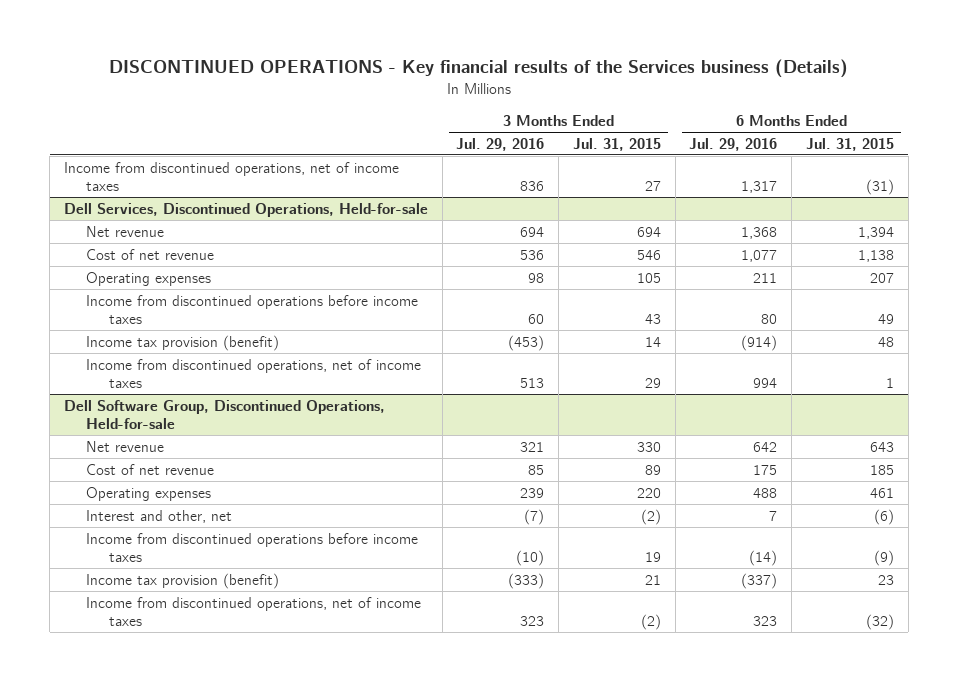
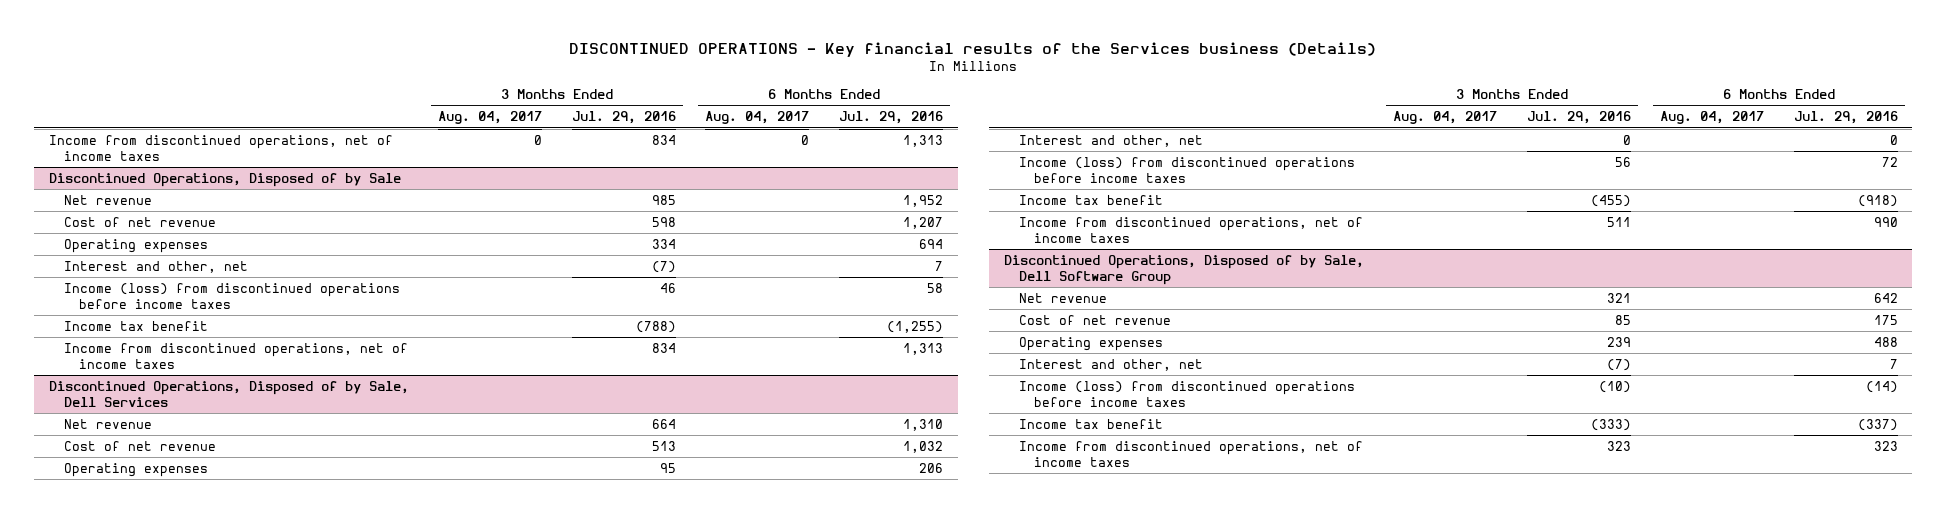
- | 3 Months Ended Jul. 29, 2016 | 3 Months Ended Jul. 31, 2015 | 6 Months Ended Jul. 29, 2016 | 6 Months Ended Jul. 31, 2015
+ | 3 Months Ended Aug. 04, 2017 | 3 Months Ended Jul. 29, 2016 | 6 Months Ended Aug. 04, 2017 | 6 Months Ended Jul. 29, 2016
- Income from discontinued operations, net of income taxes | 836 | 27 | 1,317 | (31)
- Dell Services, Discontinued Operations, Held-for-sale
- Net revenue | 694 | 694 | 1,368 | 1,394
- Cost of net revenue | 536 | 546 | 1,077 | 1,138
- Operating expenses | 98 | 105 | 211 | 207
- Income from discontinued operations before income taxes | 60 | 43 | 80 | 49
- Income tax provision (benefit) | (453) | 14 | (914) | 48
- Income from discontinued operations, net of income taxes | 513 | 29 | 994 | 1
- Dell Software Group, Discontinued Operations, Held-for-sale
+ Income from discontinued operations, net of income taxes | 0 | 834 | 0 | 1,313
+ Discontinued Operations, Disposed of by Sale
+ Net revenue | | 985 | | 1,952
+ Cost of net revenue | | 598 | | 1,207
+ Operating expenses | | 334 | | 694
+ Interest and other, net | | (7) | | 7
+ Income (loss) from discontinued operations before income taxes | | 46 | | 58
+ Income tax benefit | | (788) | | (1,255)
+ Income from discontinued operations, net of income taxes | | 834 | | 1,313
+ Discontinued Operations, Disposed of by Sale, Dell Services
+ Net revenue | | 664 | | 1,310
+ Cost of net revenue | | 513 | | 1,032
+ Operating expenses | | 95 | | 206
+ Interest and other, net | | 0 | | 0
+ Income (loss) from discontinued operations before income taxes | | 56 | | 72
+ Income tax benefit | | (455) | | (918)
+ Income from discontinued operations, net of income taxes | | 511 | | 990
+ Discontinued Operations, Disposed of by Sale, Dell Software Group
- Income from discontinued operations before income taxes | (10) | 19 | (14) | (9)
- Income tax provision (benefit) | (333) | 21 | (337) | 23
+ Income (loss) from discontinued operations before income taxes | | (10) | | (14)
+ Income tax benefit | | (333) | | (337)

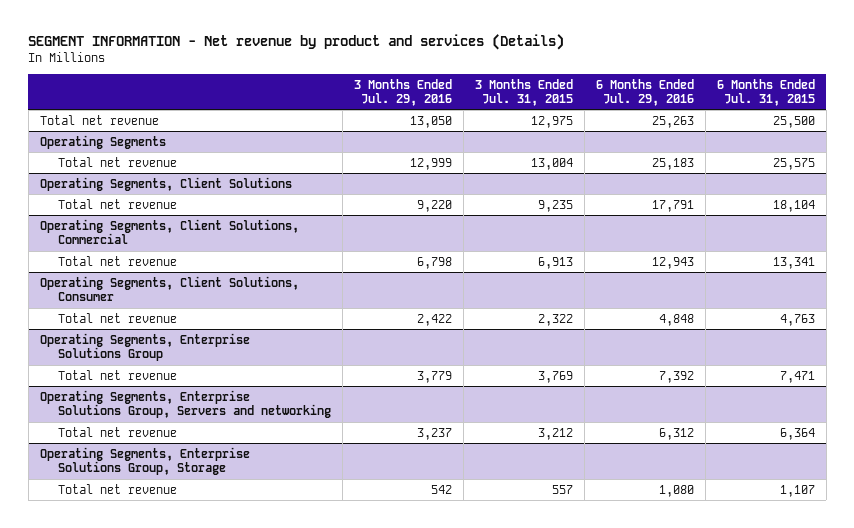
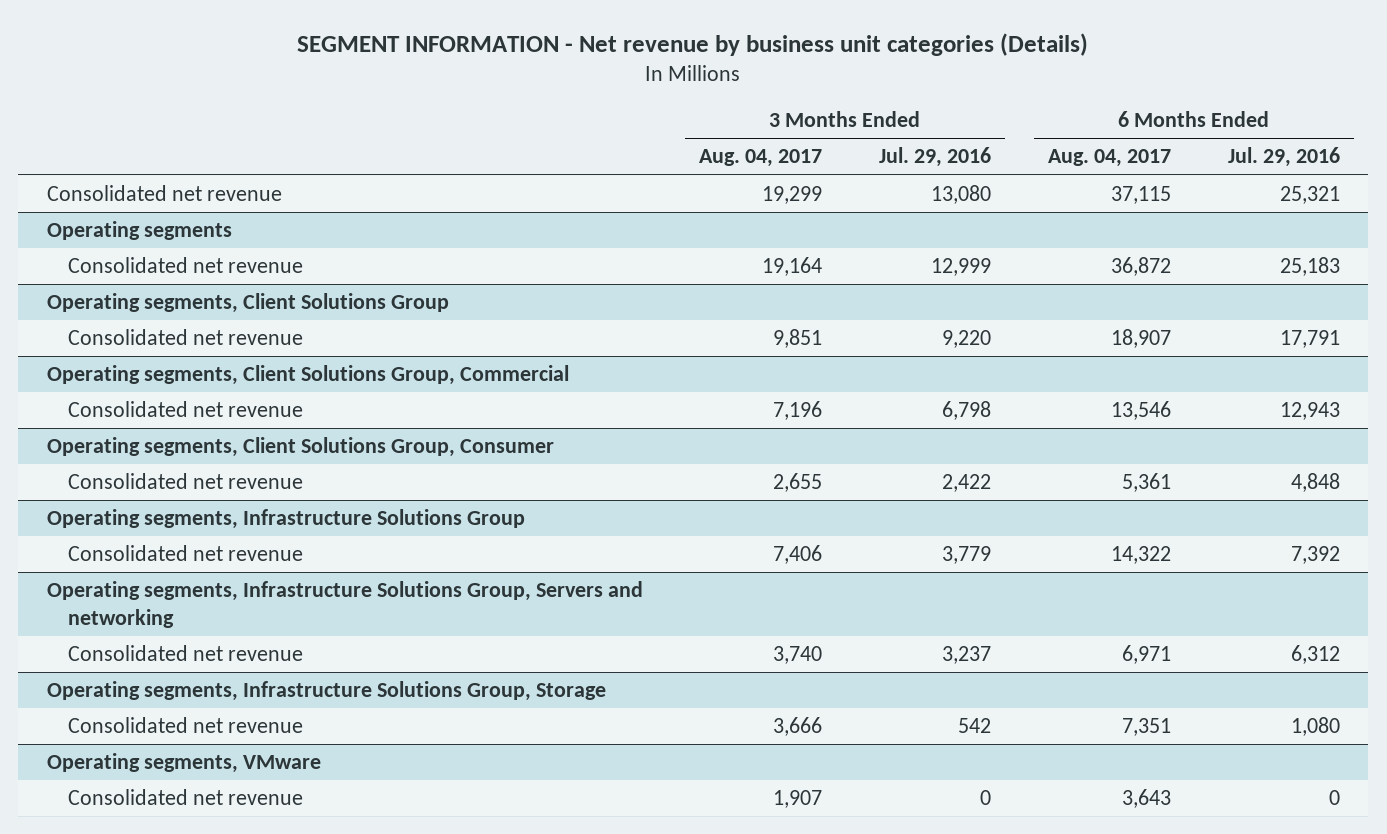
- SEGMENT INFORMATION - Net revenue by product and services (Details)
+ SEGMENT INFORMATION - Net revenue by business unit categories (Details)
- | 3 Months Ended Jul. 29, 2016 | 3 Months Ended Jul. 31, 2015 | 6 Months Ended Jul. 29, 2016 | 6 Months Ended Jul. 31, 2015
+ | 3 Months Ended Aug. 04, 2017 | 3 Months Ended Jul. 29, 2016 | 6 Months Ended Aug. 04, 2017 | 6 Months Ended Jul. 29, 2016
- Total net revenue | 13,050 | 12,975 | 25,263 | 25,500
- Operating Segments
- Total net revenue | 12,999 | 13,004 | 25,183 | 25,575
- Operating Segments, Client Solutions
- Total net revenue | 9,220 | 9,235 | 17,791 | 18,104
- Operating Segments, Client Solutions, Commercial
- Total net revenue | 6,798 | 6,913 | 12,943 | 13,341
- Operating Segments, Client Solutions, Consumer
- Total net revenue | 2,422 | 2,322 | 4,848 | 4,763
- Operating Segments, Enterprise Solutions Group
- Total net revenue | 3,779 | 3,769 | 7,392 | 7,471
- Operating Segments, Enterprise Solutions Group, Servers and networking
- Total net revenue | 3,237 | 3,212 | 6,312 | 6,364
- Operating Segments, Enterprise Solutions Group, Storage
- Total net revenue | 542 | 557 | 1,080 | 1,107
+ Consolidated net revenue | 19,299 | 13,080 | 37,115 | 25,321
+ Operating segments
+ Consolidated net revenue | 19,164 | 12,999 | 36,872 | 25,183
+ Operating segments, Client Solutions Group
+ Consolidated net revenue | 9,851 | 9,220 | 18,907 | 17,791
+ Operating segments, Client Solutions Group, Commercial
+ Consolidated net revenue | 7,196 | 6,798 | 13,546 | 12,943
+ Operating segments, Client Solutions Group, Consumer
+ Consolidated net revenue | 2,655 | 2,422 | 5,361 | 4,848
+ Operating segments, Infrastructure Solutions Group
+ Consolidated net revenue | 7,406 | 3,779 | 14,322 | 7,392
+ Operating segments, Infrastructure Solutions Group, Servers and networking
+ Consolidated net revenue | 3,740 | 3,237 | 6,971 | 6,312
+ Operating segments, Infrastructure Solutions Group, Storage
+ Consolidated net revenue | 3,666 | 542 | 7,351 | 1,080
+ Operating segments, VMware
+ Consolidated net revenue | 1,907 | 0 | 3,643 | 0

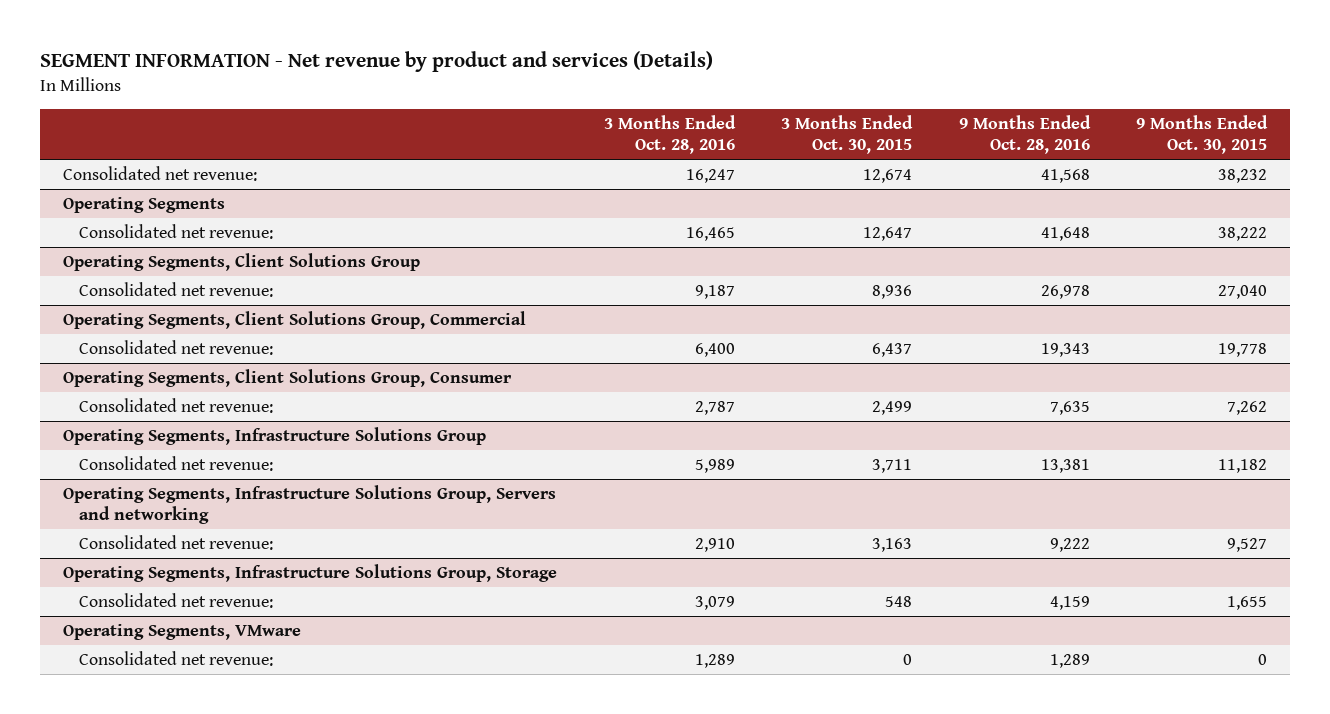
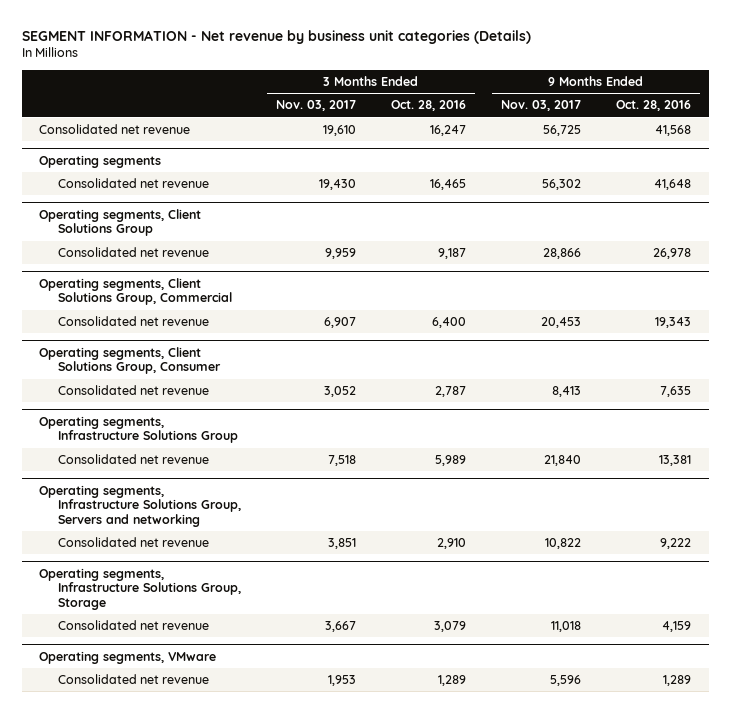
- SEGMENT INFORMATION - Net revenue by product and services (Details)
+ SEGMENT INFORMATION - Net revenue by business unit categories (Details)
- | 3 Months Ended Oct. 28, 2016 | 3 Months Ended Oct. 30, 2015 | 9 Months Ended Oct. 28, 2016 | 9 Months Ended Oct. 30, 2015
+ | 3 Months Ended Nov. 03, 2017 | 3 Months Ended Oct. 28, 2016 | 9 Months Ended Nov. 03, 2017 | 9 Months Ended Oct. 28, 2016
- Consolidated net revenue: | 16,247 | 12,674 | 41,568 | 38,232
- Operating Segments
- Consolidated net revenue: | 16,465 | 12,647 | 41,648 | 38,222
- Operating Segments, Client Solutions Group
- Consolidated net revenue: | 9,187 | 8,936 | 26,978 | 27,040
- Operating Segments, Client Solutions Group, Commercial
- Consolidated net revenue: | 6,400 | 6,437 | 19,343 | 19,778
- Operating Segments, Client Solutions Group, Consumer
- Consolidated net revenue: | 2,787 | 2,499 | 7,635 | 7,262
- Operating Segments, Infrastructure Solutions Group
- Consolidated net revenue: | 5,989 | 3,711 | 13,381 | 11,182
- Operating Segments, Infrastructure Solutions Group, Servers and networking
- Consolidated net revenue: | 2,910 | 3,163 | 9,222 | 9,527
- Operating Segments, Infrastructure Solutions Group, Storage
- Consolidated net revenue: | 3,079 | 548 | 4,159 | 1,655
- Operating Segments, VMware
- Consolidated net revenue: | 1,289 | 0 | 1,289 | 0
+ Consolidated net revenue | 19,610 | 16,247 | 56,725 | 41,568
+ Operating segments
+ Consolidated net revenue | 19,430 | 16,465 | 56,302 | 41,648
+ Operating segments, Client Solutions Group
+ Consolidated net revenue | 9,959 | 9,187 | 28,866 | 26,978
+ Operating segments, Client Solutions Group, Commercial
+ Consolidated net revenue | 6,907 | 6,400 | 20,453 | 19,343
+ Operating segments, Client Solutions Group, Consumer
+ Consolidated net revenue | 3,052 | 2,787 | 8,413 | 7,635
+ Operating segments, Infrastructure Solutions Group
+ Consolidated net revenue | 7,518 | 5,989 | 21,840 | 13,381
+ Operating segments, Infrastructure Solutions Group, Servers and networking
+ Consolidated net revenue | 3,851 | 2,910 | 10,822 | 9,222
+ Operating segments, Infrastructure Solutions Group, Storage
+ Consolidated net revenue | 3,667 | 3,079 | 11,018 | 4,159
+ Operating segments, VMware
+ Consolidated net revenue | 1,953 | 1,289 | 5,596 | 1,289

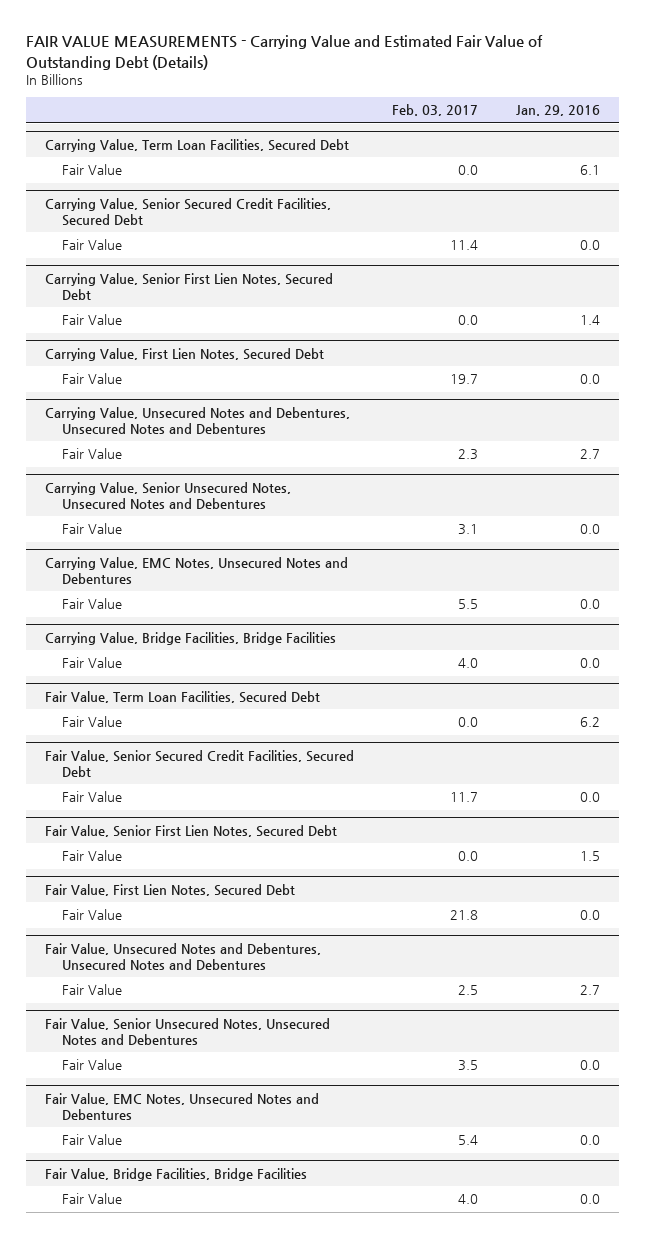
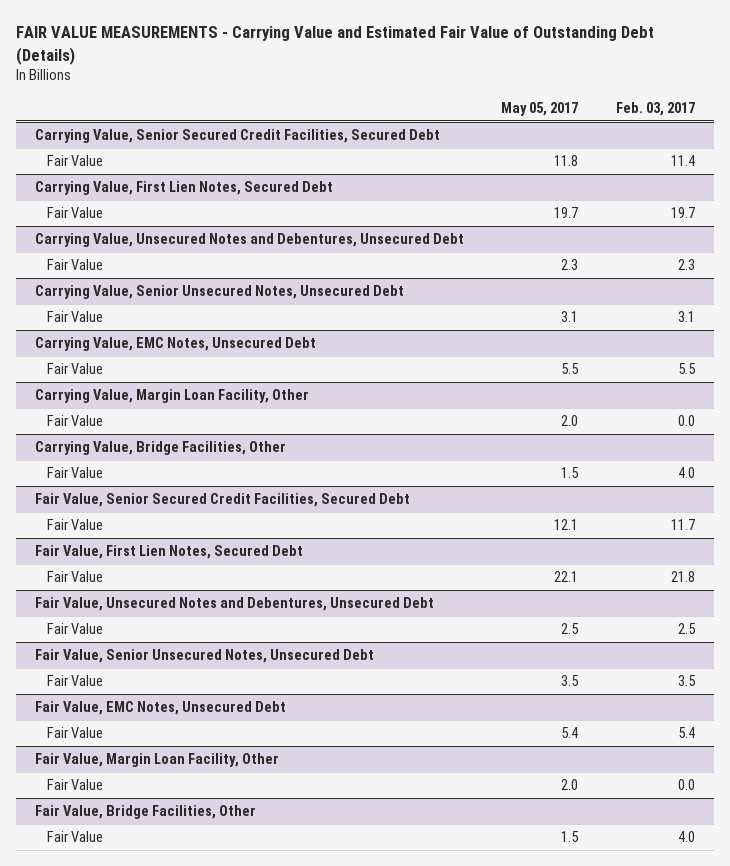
- | Feb. 03, 2017 | Jan. 29, 2016
+ | May 05, 2017 | Feb. 03, 2017
- Carrying Value, Term Loan Facilities, Secured Debt
- Fair Value | 0.0 | 6.1
- Carrying Value, Senior First Lien Notes, Secured Debt
- Fair Value | 0.0 | 1.4
- Carrying Value, Unsecured Notes and Debentures, Unsecured Notes and Debentures
+ Carrying Value, Unsecured Notes and Debentures, Unsecured Debt
- Carrying Value, Senior Unsecured Notes, Unsecured Notes and Debentures
+ Carrying Value, Senior Unsecured Notes, Unsecured Debt
- Carrying Value, EMC Notes, Unsecured Notes and Debentures
+ Carrying Value, EMC Notes, Unsecured Debt
- Carrying Value, Bridge Facilities, Bridge Facilities
- Fair Value | 4.0 | 0.0
- Fair Value, Term Loan Facilities, Secured Debt
+ Carrying Value, Margin Loan Facility, Other
+ Carrying Value, Bridge Facilities, Other
+ Fair Value | 1.5 | 4.0
- Fair Value, Senior First Lien Notes, Secured Debt
- Fair Value | 0.0 | 1.5
- Fair Value, Unsecured Notes and Debentures, Unsecured Notes and Debentures
+ Fair Value, Unsecured Notes and Debentures, Unsecured Debt
- Fair Value, Senior Unsecured Notes, Unsecured Notes and Debentures
+ Fair Value, Senior Unsecured Notes, Unsecured Debt
- Fair Value, EMC Notes, Unsecured Notes and Debentures
+ Fair Value, EMC Notes, Unsecured Debt
- Fair Value, Bridge Facilities, Bridge Facilities
+ Fair Value, Margin Loan Facility, Other
+ Fair Value | 2.0 | 0.0
+ Fair Value, Bridge Facilities, Other

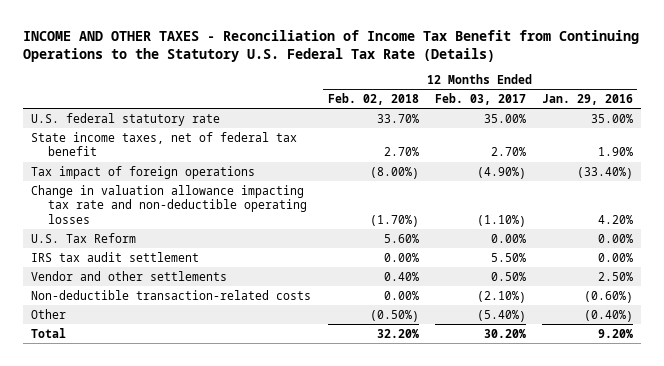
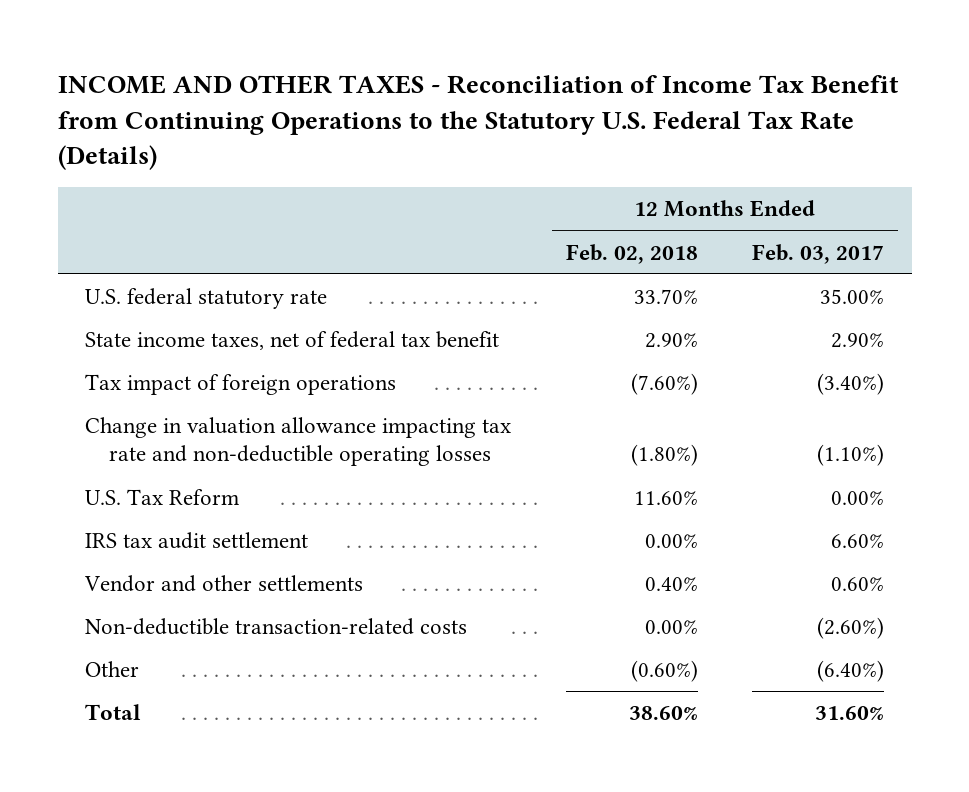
- | 12 Months Ended Feb. 02, 2018 | 12 Months Ended Feb. 03, 2017 | 12 Months Ended Jan. 29, 2016
+ | 12 Months Ended Feb. 02, 2018 | 12 Months Ended Feb. 03, 2017
- State income taxes, net of federal tax benefit | 2.70% | 2.70% | 1.90%
- Tax impact of foreign operations | (8.00%) | (4.90%) | (33.40%)
- Change in valuation allowance impacting tax rate and non-deductible operating losses | (1.70%) | (1.10%) | 4.20%
- U.S. Tax Reform | 5.60% | 0.00% | 0.00%
- IRS tax audit settlement | 0.00% | 5.50% | 0.00%
- Vendor and other settlements | 0.40% | 0.50% | 2.50%
- Non-deductible transaction-related costs | 0.00% | (2.10%) | (0.60%)
- Other | (0.50%) | (5.40%) | (0.40%)
- Total | 32.20% | 30.20% | 9.20%
+ State income taxes, net of federal tax benefit | 2.90% | 2.90%
+ Tax impact of foreign operations | (7.60%) | (3.40%)
+ Change in valuation allowance impacting tax rate and non-deductible operating losses | (1.80%) | (1.10%)
+ U.S. Tax Reform | 11.60% | 0.00%
+ IRS tax audit settlement | 0.00% | 6.60%
+ Vendor and other settlements | 0.40% | 0.60%
+ Non-deductible transaction-related costs | 0.00% | (2.60%)
+ Other | (0.60%) | (6.40%)
+ Total | 38.60% | 31.60%

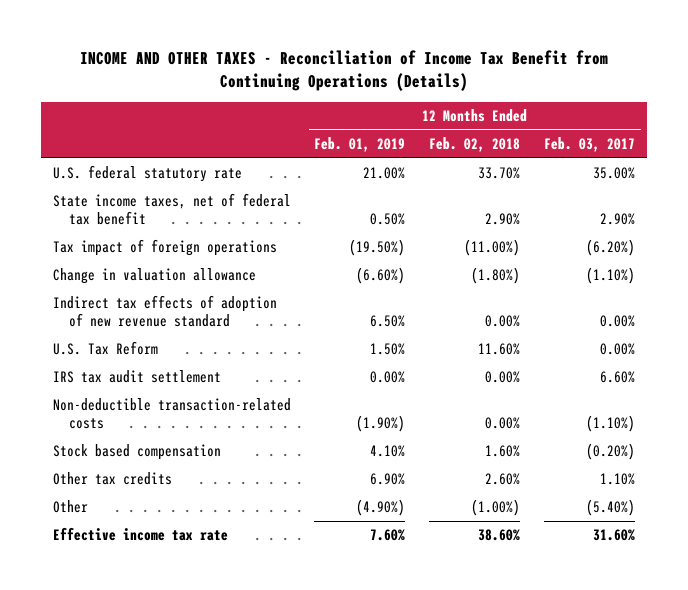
- INCOME AND OTHER TAXES - Reconciliation of Income Tax Benefit from Continuing Operations to the Statutory U.S. Federal Tax Rate (Details)
+ INCOME AND OTHER TAXES - Reconciliation of Income Tax Benefit from Continuing Operations (Details)
- | 12 Months Ended Feb. 02, 2018 | 12 Months Ended Feb. 03, 2017
+ | 12 Months Ended Feb. 01, 2019 | 12 Months Ended Feb. 02, 2018 | 12 Months Ended Feb. 03, 2017
- Tax impact of foreign operations | (7.60%) | (3.40%)
- Change in valuation allowance impacting tax rate and non-deductible operating losses | (1.80%) | (1.10%)
+ Tax impact of foreign operations | (19.50%) | (11.00%) | (6.20%)
+ Change in valuation allowance | (6.60%) | (1.80%) | (1.10%)
+ Indirect tax effects of adoption of new revenue standard | 6.50% | 0.00% | 0.00%
- Vendor and other settlements | 0.40% | 0.60%
- Non-deductible transaction-related costs | 0.00% | (2.60%)
- Other | (0.60%) | (6.40%)
- Total | 38.60% | 31.60%
+ Non-deductible transaction-related costs | (1.90%) | 0.00% | (1.10%)
+ Stock based compensation | 4.10% | 1.60% | (0.20%)
+ Other tax credits | 6.90% | 2.60% | 1.10%
+ Other | (4.90%) | (1.00%) | (5.40%)
+ Effective income tax rate | 7.60% | 38.60% | 31.60%

